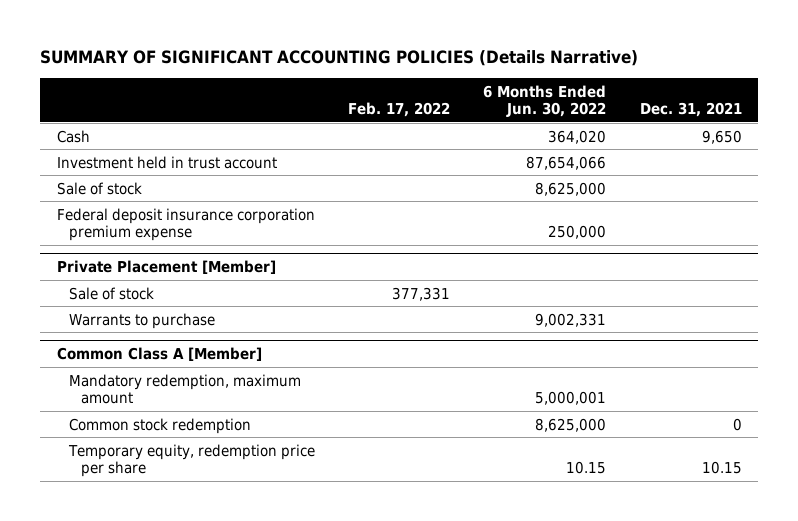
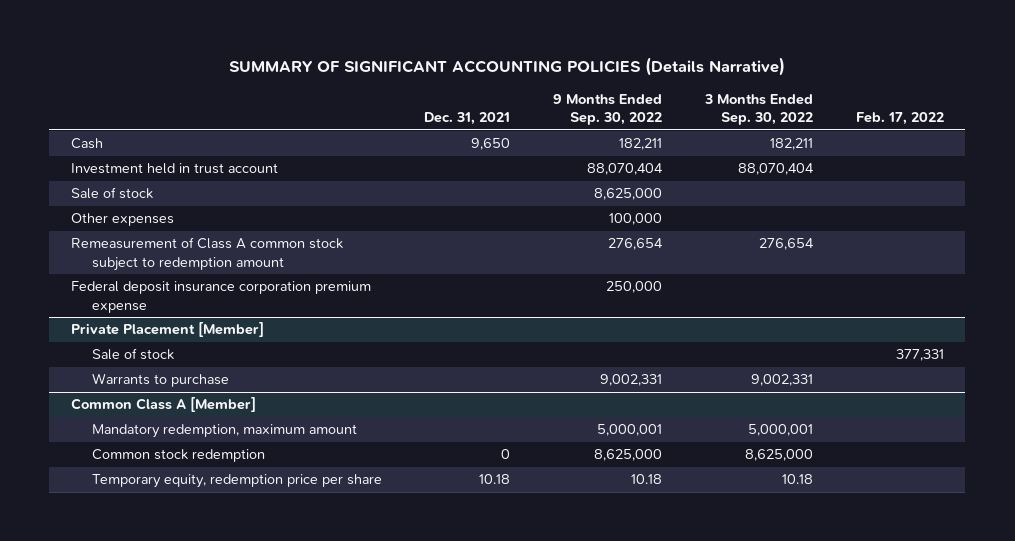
- | Feb. 17, 2022 | 6 Months Ended Jun. 30, 2022 | Dec. 31, 2021
+ | Dec. 31, 2021 | 9 Months Ended Sep. 30, 2022 | 3 Months Ended Sep. 30, 2022 | Feb. 17, 2022
+ Other expenses | | 100,000 | |
+ Remeasurement of Class A common stock subject to redemption amount | | 276,654 | 276,654 |
@ Common Class A [Member]
- Temporary equity, redemption price per share | | 10.15 | 10.15
+ Temporary equity, redemption price per share | 10.18 | 10.18 | 10.18 |

